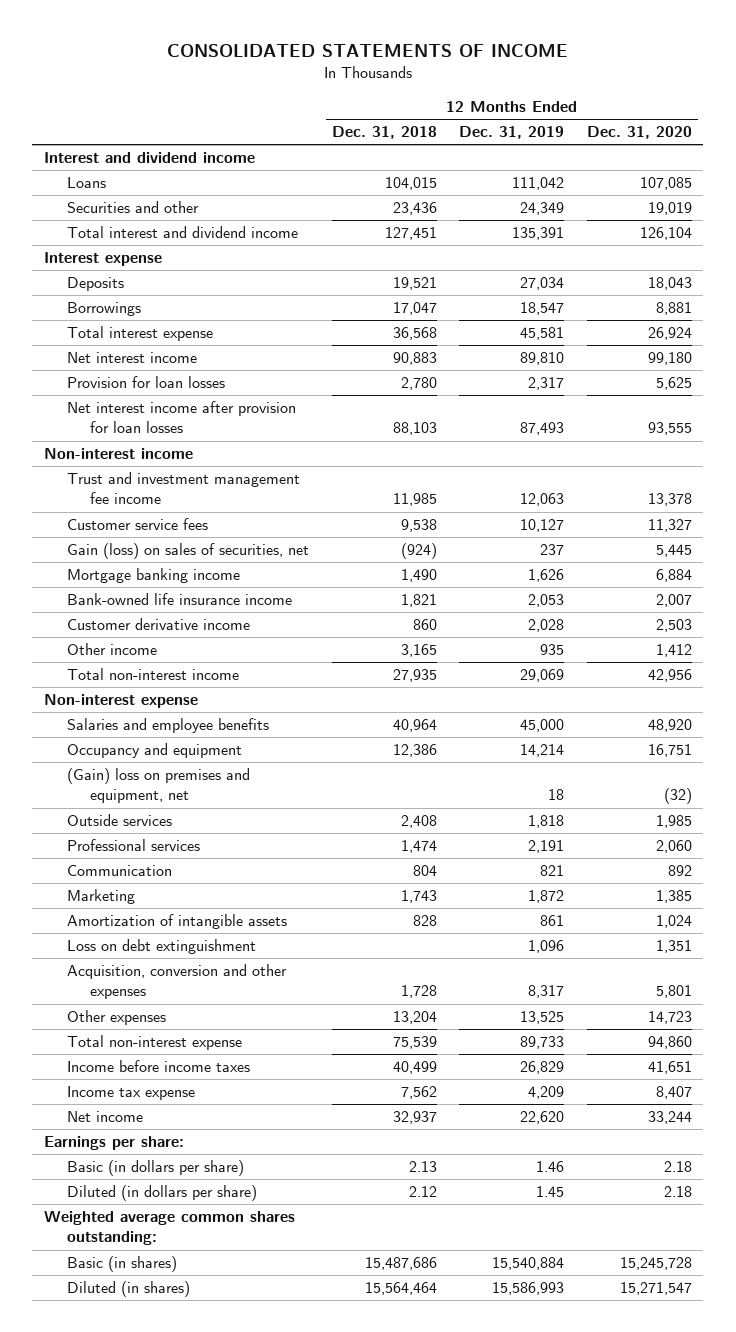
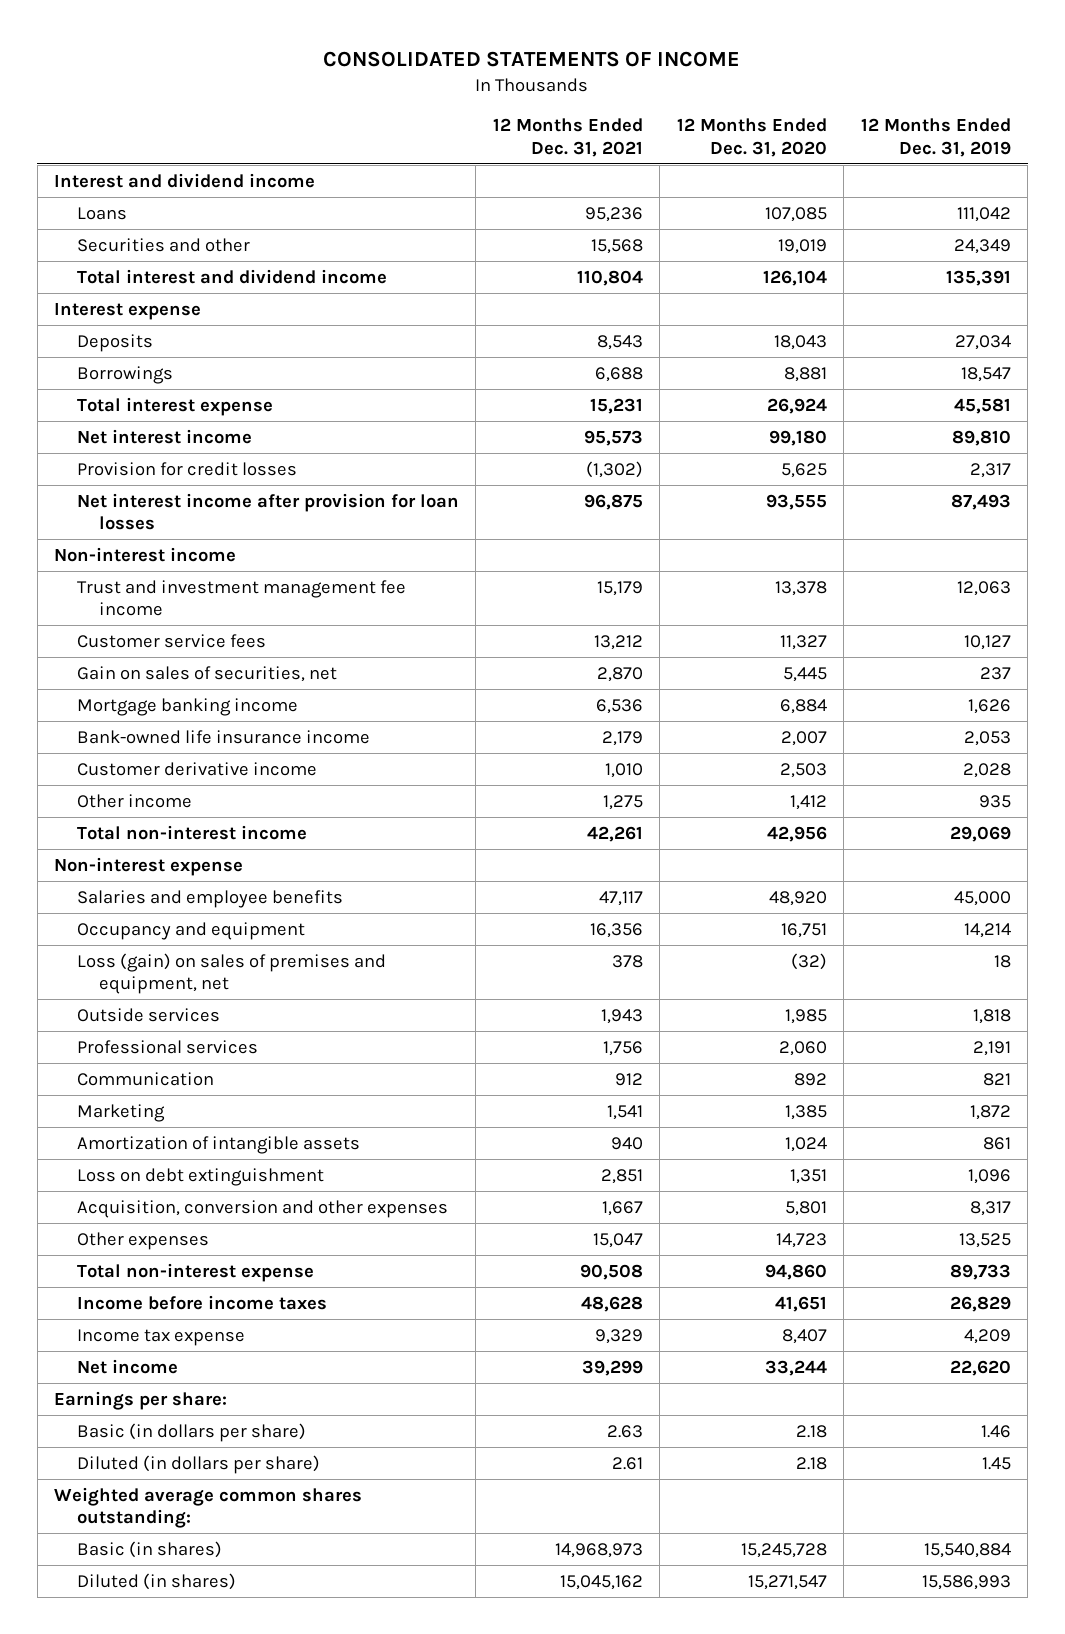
- | 12 Months Ended Dec. 31, 2018 | 12 Months Ended Dec. 31, 2019 | 12 Months Ended Dec. 31, 2020
+ | 12 Months Ended Dec. 31, 2021 | 12 Months Ended Dec. 31, 2020 | 12 Months Ended Dec. 31, 2019
- Provision for loan losses | 2,780 | 2,317 | 5,625
+ Provision for credit losses | (1,302) | 5,625 | 2,317
- Gain (loss) on sales of securities, net | (924) | 237 | 5,445
+ Gain on sales of securities, net | 2,870 | 5,445 | 237
- (Gain) loss on premises and equipment, net | | 18 | (32)
+ Loss (gain) on sales of premises and equipment, net | 378 | (32) | 18

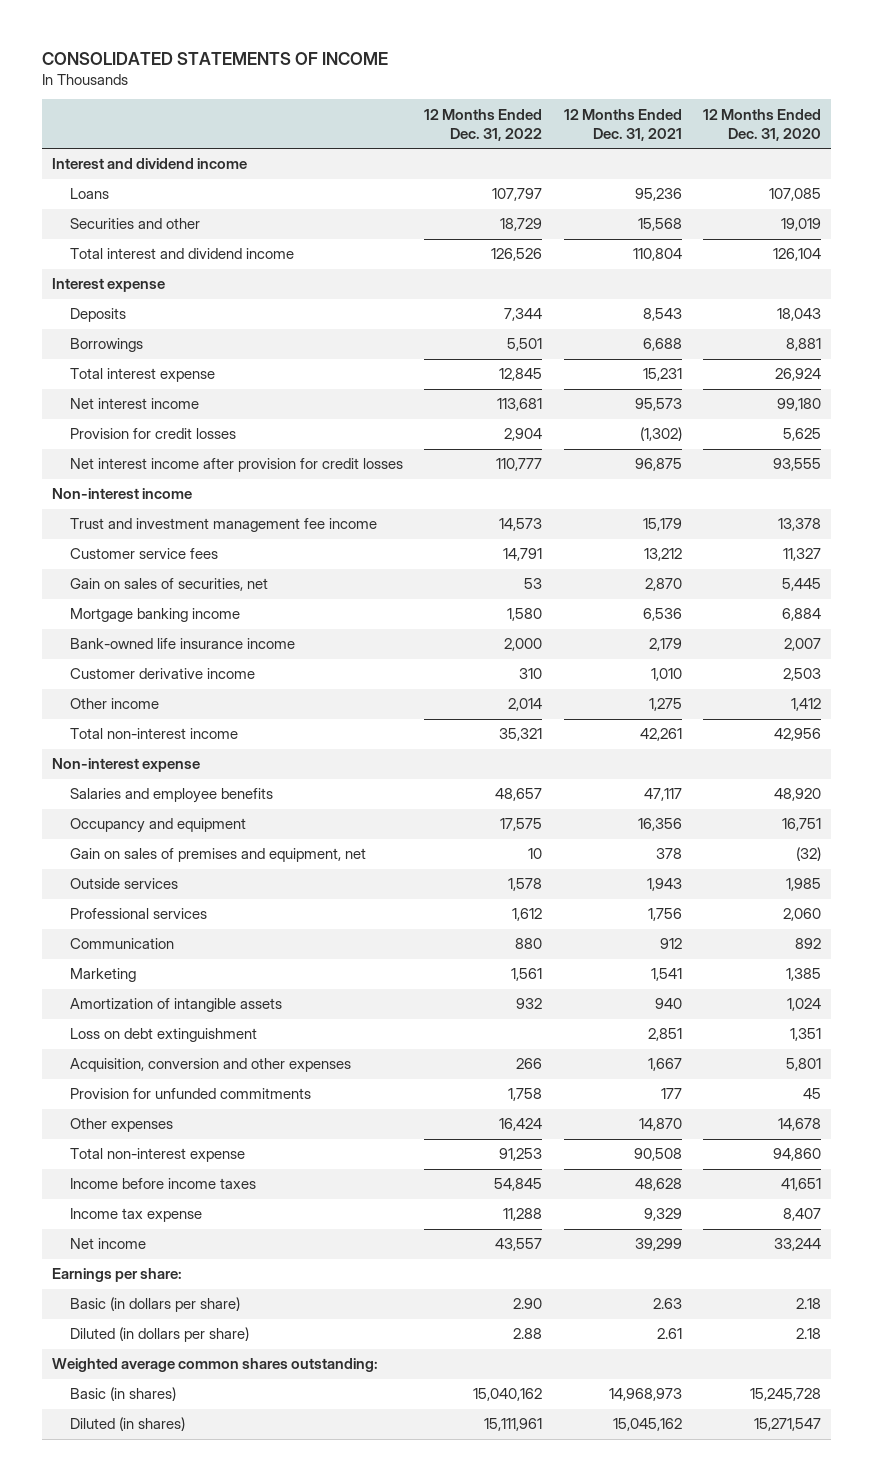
- | 12 Months Ended Dec. 31, 2021 | 12 Months Ended Dec. 31, 2020 | 12 Months Ended Dec. 31, 2019
+ | 12 Months Ended Dec. 31, 2022 | 12 Months Ended Dec. 31, 2021 | 12 Months Ended Dec. 31, 2020
- Net interest income after provision for loan losses | 96,875 | 93,555 | 87,493
+ Net interest income after provision for credit losses | 110,777 | 96,875 | 93,555
- Loss (gain) on sales of premises and equipment, net | 378 | (32) | 18
+ Gain on sales of premises and equipment, net | 10 | 378 | (32)
- Other expenses | 15,047 | 14,723 | 13,525
+ Provision for unfunded commitments | 1,758 | 177 | 45
+ Other expenses | 16,424 | 14,870 | 14,678

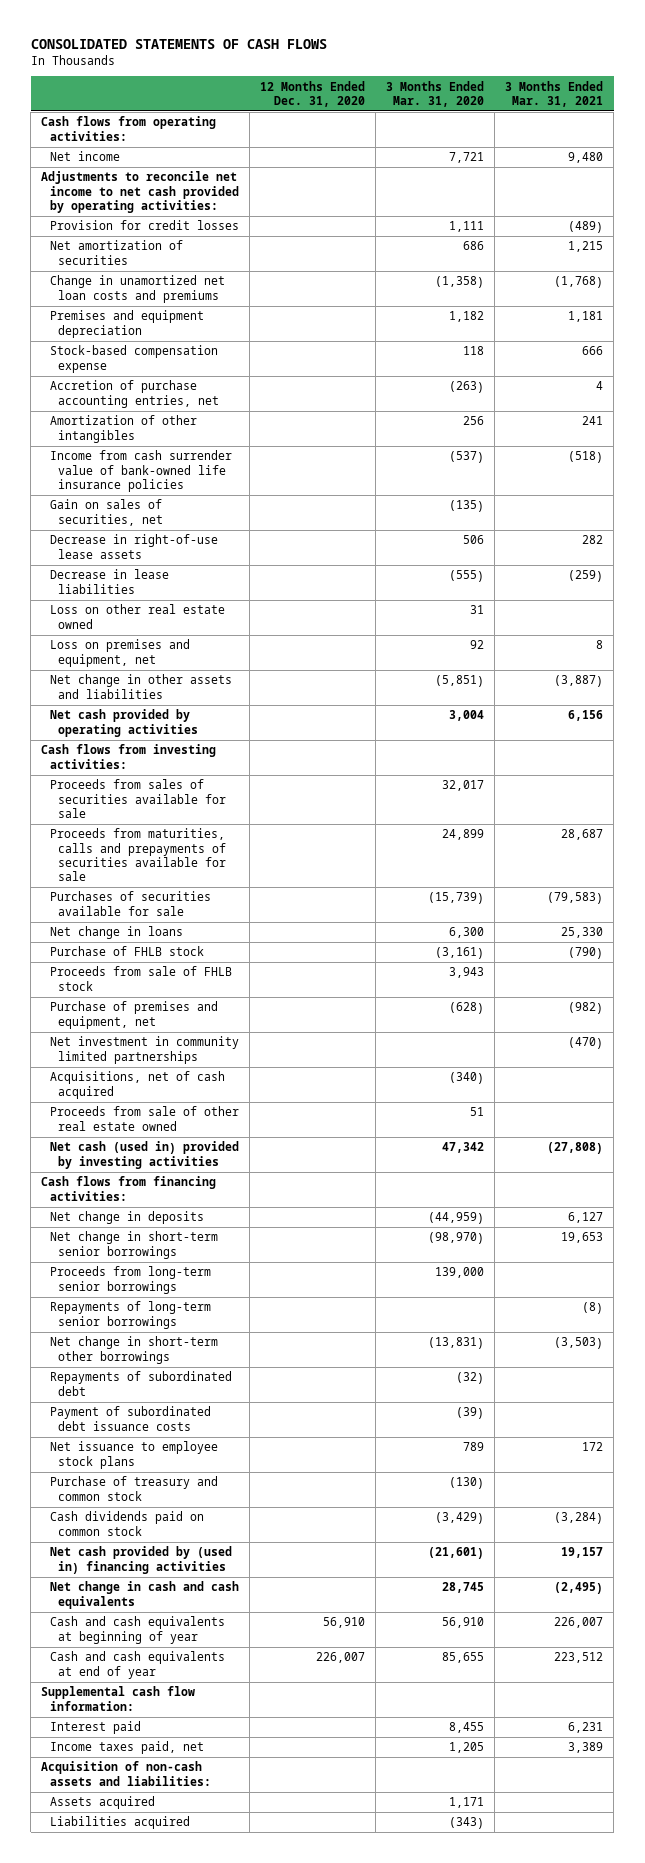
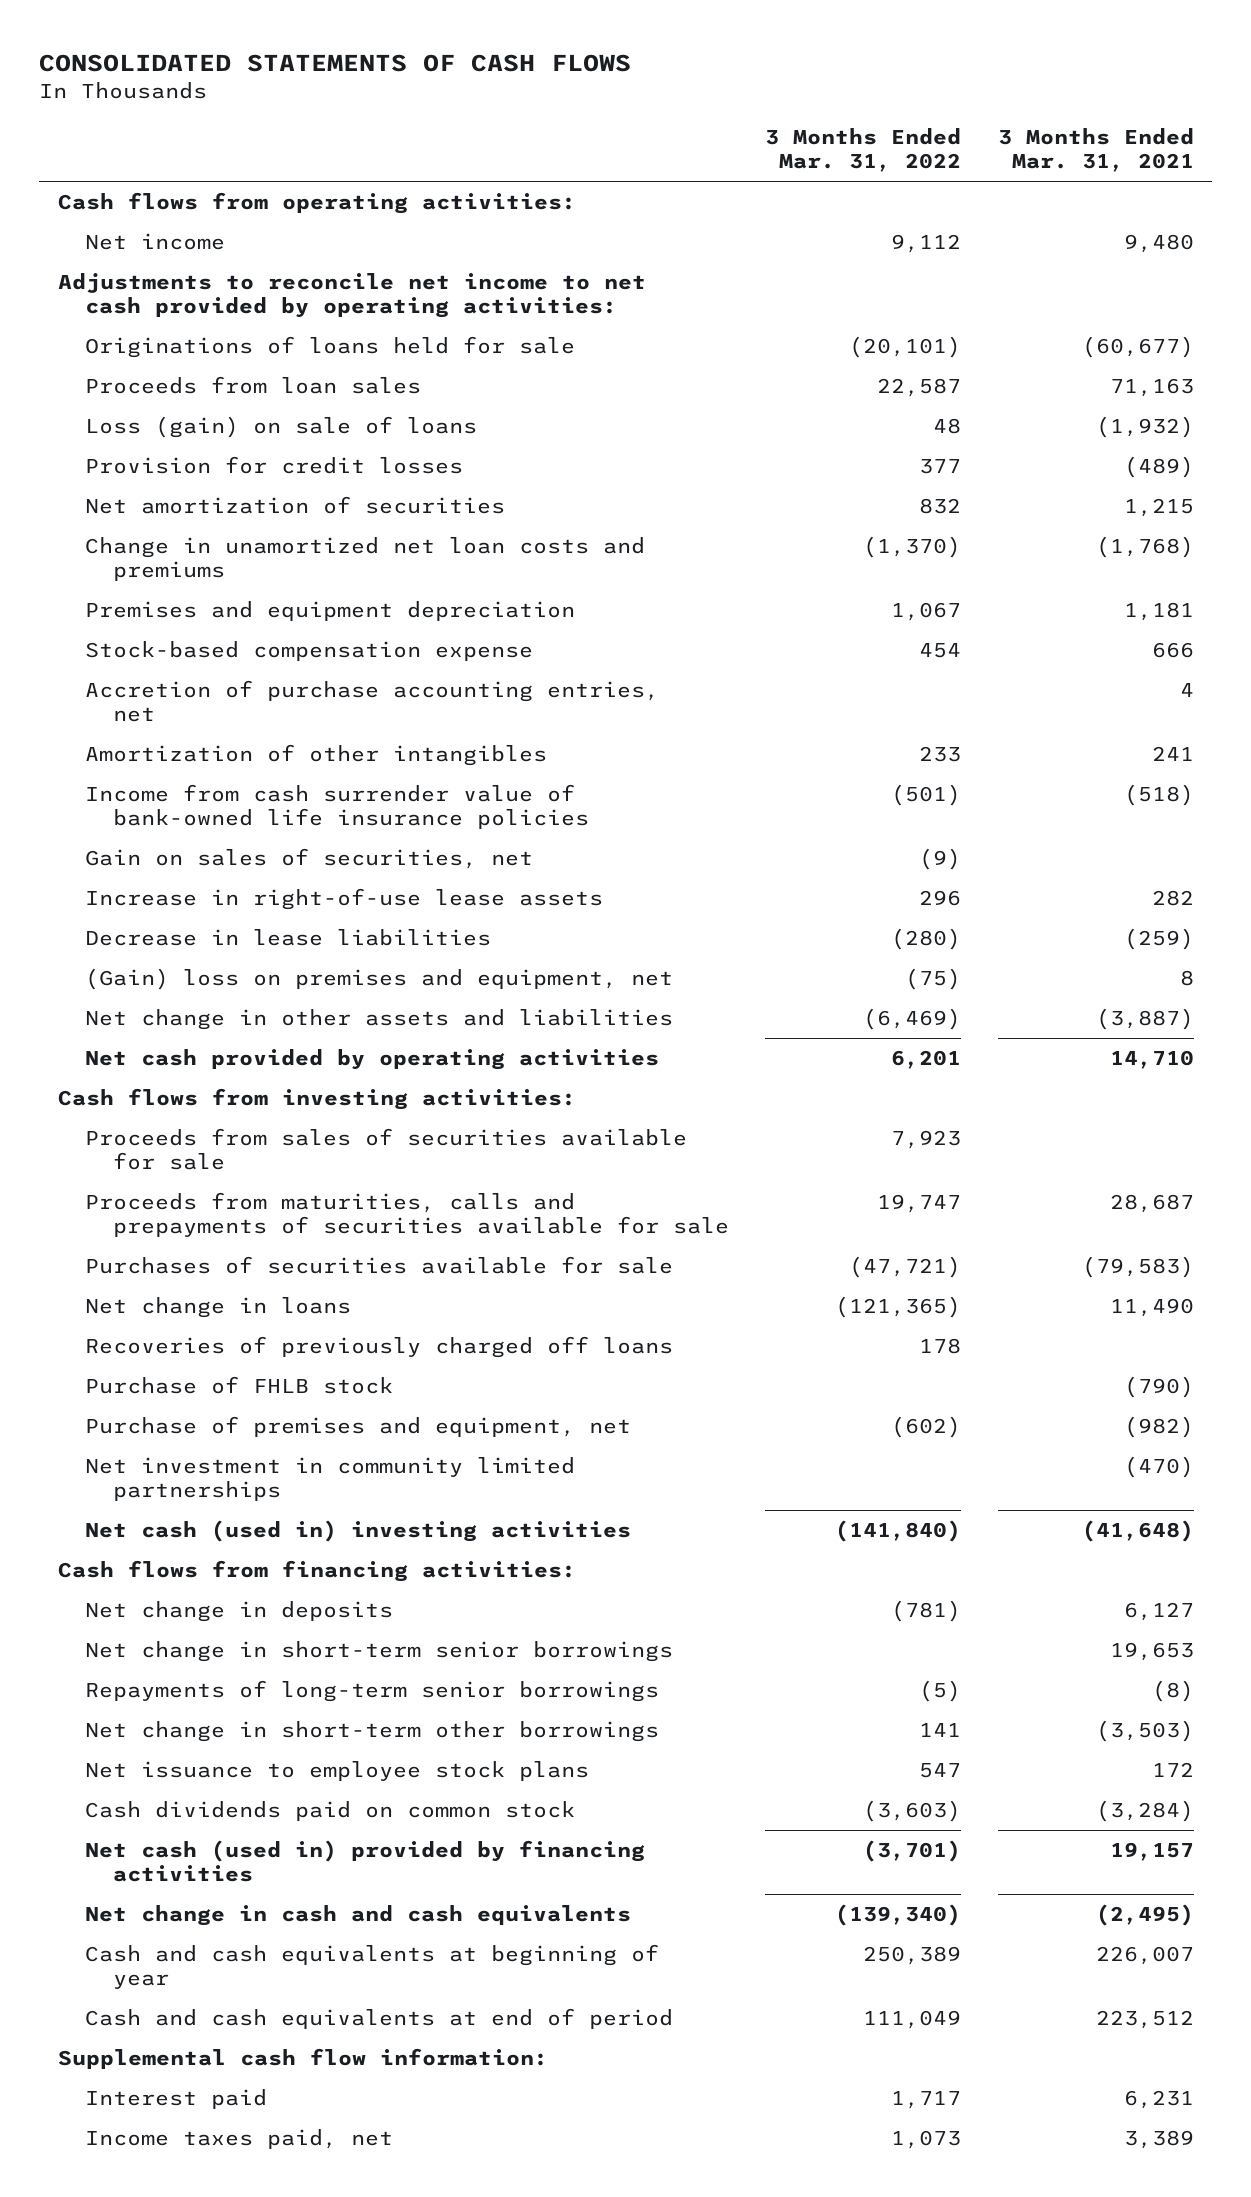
- | 12 Months Ended Dec. 31, 2020 | 3 Months Ended Mar. 31, 2020 | 3 Months Ended Mar. 31, 2021
+ | 3 Months Ended Mar. 31, 2022 | 3 Months Ended Mar. 31, 2021
+ Originations of loans held for sale | (20,101) | (60,677)
+ Proceeds from loan sales | 22,587 | 71,163
+ Loss (gain) on sale of loans | 48 | (1,932)
- Decrease in right-of-use lease assets | | 506 | 282
+ Increase in right-of-use lease assets | 296 | 282
- Loss on other real estate owned | | 31 |
- Loss on premises and equipment, net | | 92 | 8
+ (Gain) loss on premises and equipment, net | (75) | 8
- Net cash provided by operating activities | | 3,004 | 6,156
+ Net cash provided by operating activities | 6,201 | 14,710
- Net change in loans | | 6,300 | 25,330
+ Net change in loans | (121,365) | 11,490
+ Recoveries of previously charged off loans | 178 |
- Proceeds from sale of FHLB stock | | 3,943 |
- Acquisitions, net of cash acquired | | (340) |
- Proceeds from sale of other real estate owned | | 51 |
- Net cash (used in) provided by investing activities | | 47,342 | (27,808)
+ Net cash (used in) investing activities | (141,840) | (41,648)
- Proceeds from long-term senior borrowings | | 139,000 |
- Repayments of subordinated debt | | (32) |
- Payment of subordinated debt issuance costs | | (39) |
- Purchase of treasury and common stock | | (130) |
- Net cash provided by (used in) financing activities | | (21,601) | 19,157
+ Net cash (used in) provided by financing activities | (3,701) | 19,157
- Cash and cash equivalents at end of year | 226,007 | 85,655 | 223,512
+ Cash and cash equivalents at end of period | 111,049 | 223,512
- Acquisition of non-cash assets and liabilities:
- Assets acquired | | 1,171 |
- Liabilities acquired | | (343) |

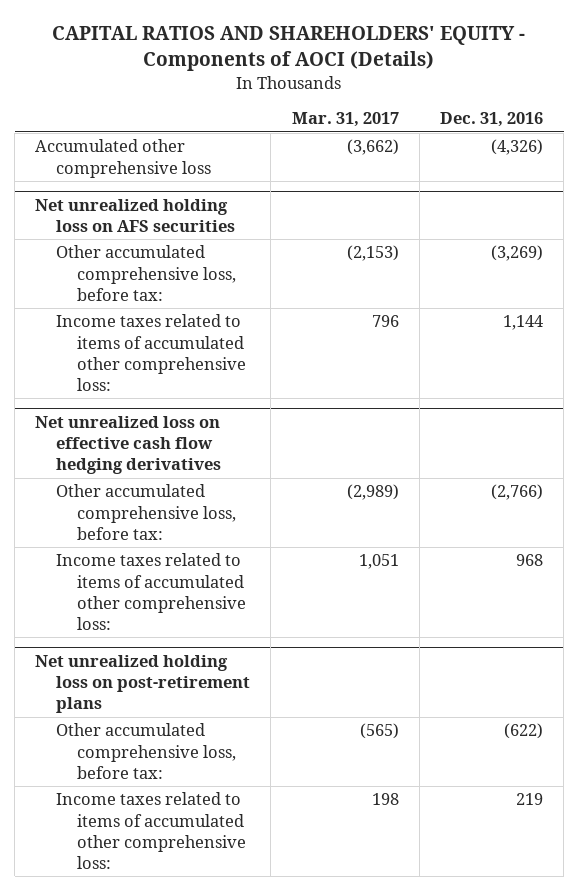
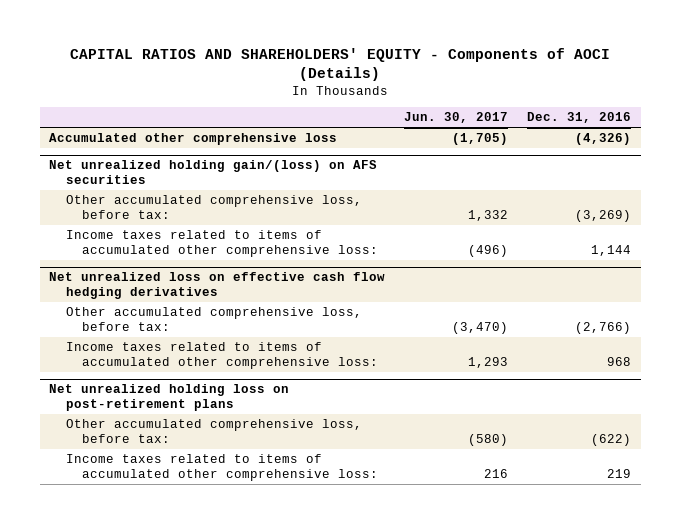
- | Mar. 31, 2017 | Dec. 31, 2016
+ | Jun. 30, 2017 | Dec. 31, 2016
- Net unrealized holding loss on AFS securities
+ Net unrealized holding gain/(loss) on AFS securities

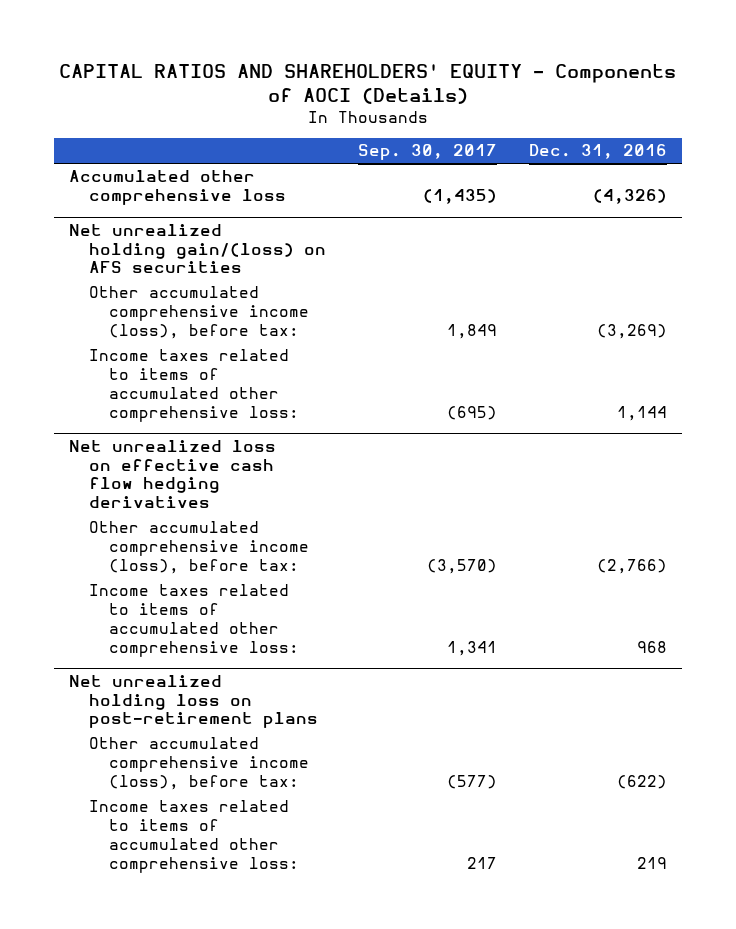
- | Jun. 30, 2017 | Dec. 31, 2016
+ | Sep. 30, 2017 | Dec. 31, 2016
@ Net unrealized holding gain/(loss) on AFS securities
- Other accumulated comprehensive loss, before tax: | 1,332 | (3,269)
+ Other accumulated comprehensive income (loss), before tax: | 1,849 | (3,269)
@ Net unrealized loss on effective cash flow hedging derivatives
- Other accumulated comprehensive loss, before tax: | (3,470) | (2,766)
+ Other accumulated comprehensive income (loss), before tax: | (3,570) | (2,766)
@ Net unrealized holding loss on post-retirement plans
- Other accumulated comprehensive loss, before tax: | (580) | (622)
+ Other accumulated comprehensive income (loss), before tax: | (577) | (622)

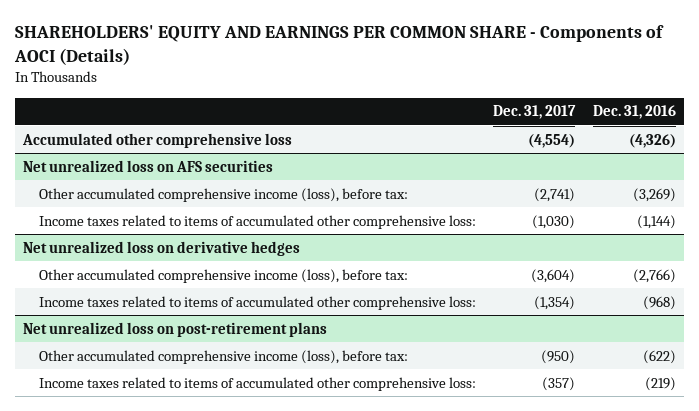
- CAPITAL RATIOS AND SHAREHOLDERS' EQUITY - Components of AOCI (Details)
+ SHAREHOLDERS' EQUITY AND EARNINGS PER COMMON SHARE - Components of AOCI (Details)
- | Sep. 30, 2017 | Dec. 31, 2016
+ | Dec. 31, 2017 | Dec. 31, 2016
- Net unrealized holding gain/(loss) on AFS securities
+ Net unrealized loss on AFS securities
- Income taxes related to items of accumulated other comprehensive loss: | (695) | 1,144
- Net unrealized loss on effective cash flow hedging derivatives
+ Income taxes related to items of accumulated other comprehensive loss: | (1,030) | (1,144)
+ Net unrealized loss on derivative hedges
- Income taxes related to items of accumulated other comprehensive loss: | 1,341 | 968
- Net unrealized holding loss on post-retirement plans
+ Income taxes related to items of accumulated other comprehensive loss: | (1,354) | (968)
+ Net unrealized loss on post-retirement plans
- Income taxes related to items of accumulated other comprehensive loss: | 217 | 219
+ Income taxes related to items of accumulated other comprehensive loss: | (357) | (219)

